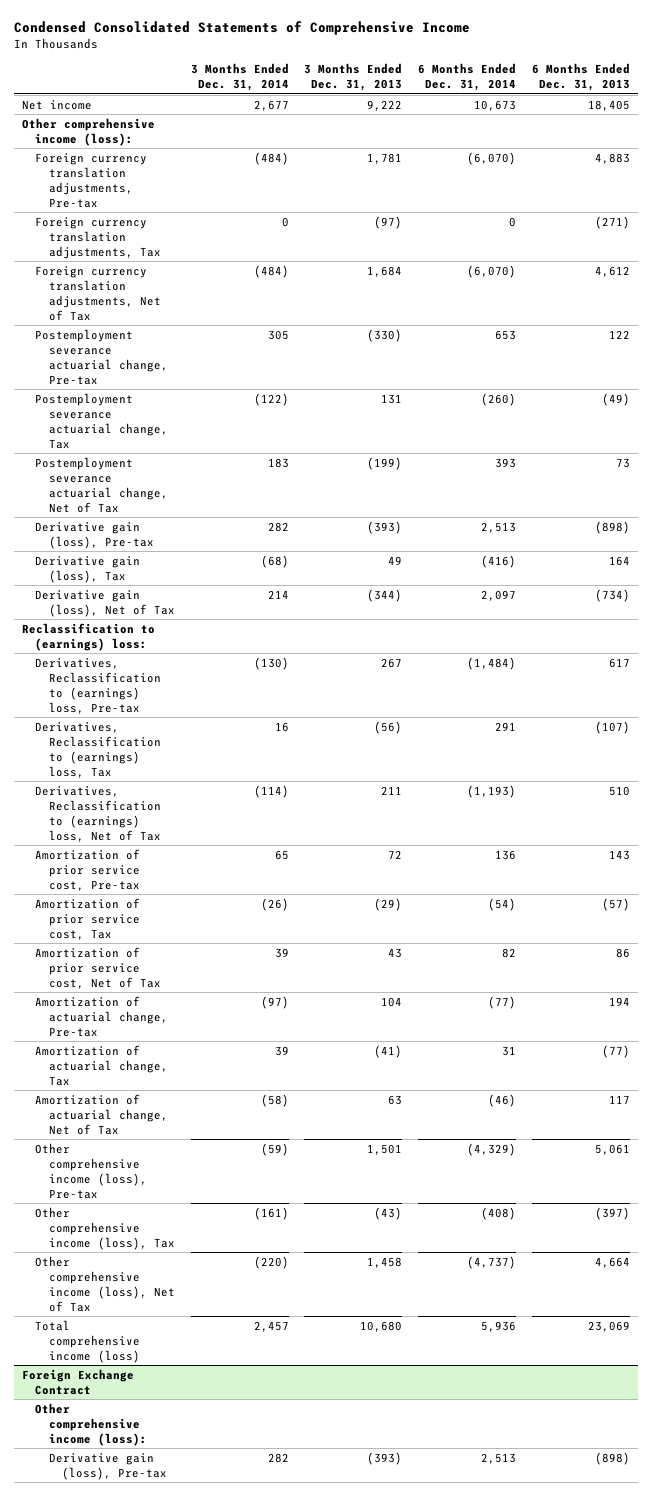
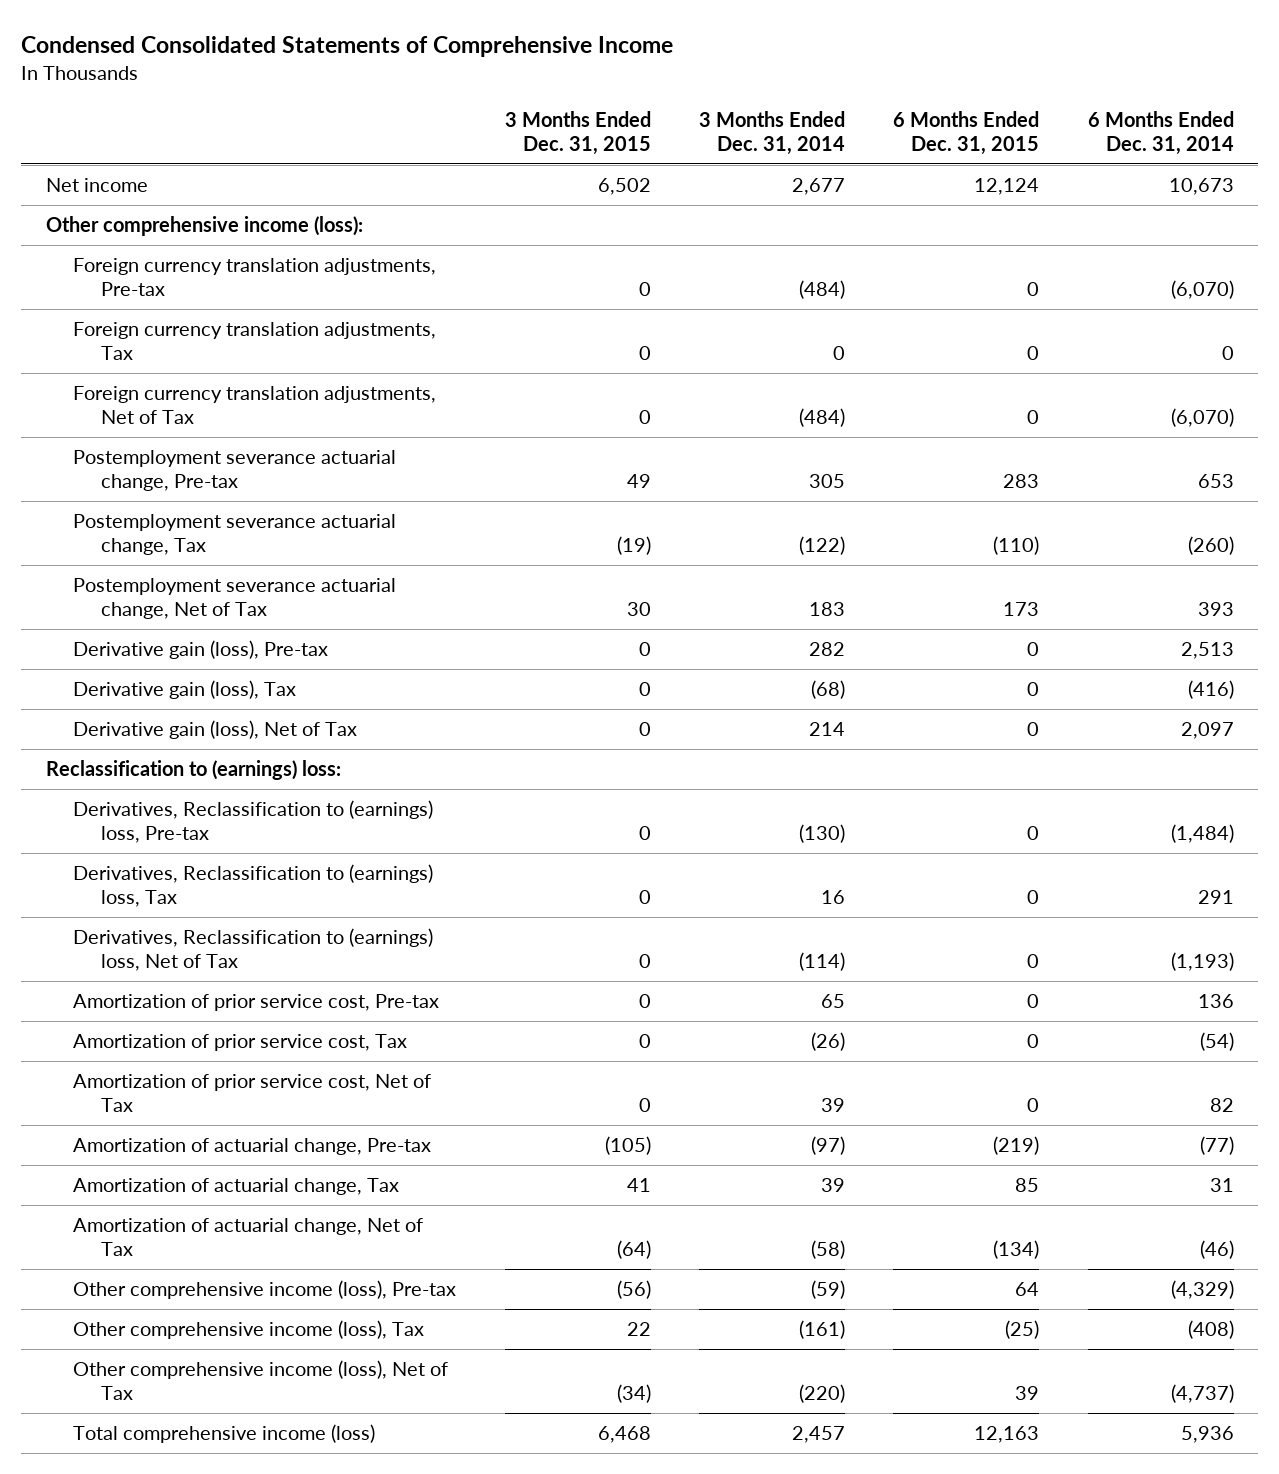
- | 3 Months Ended Dec. 31, 2014 | 3 Months Ended Dec. 31, 2013 | 6 Months Ended Dec. 31, 2014 | 6 Months Ended Dec. 31, 2013
+ | 3 Months Ended Dec. 31, 2015 | 3 Months Ended Dec. 31, 2014 | 6 Months Ended Dec. 31, 2015 | 6 Months Ended Dec. 31, 2014
- Foreign Exchange Contract
- Other comprehensive income (loss):
- Derivative gain (loss), Pre-tax | 282 | (393) | 2,513 | (898)

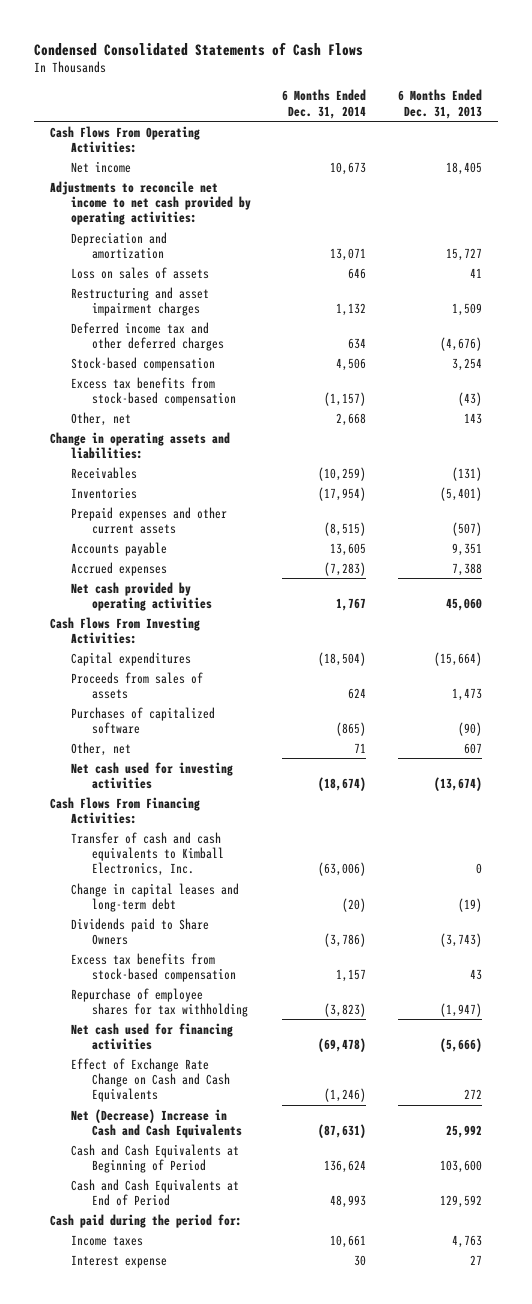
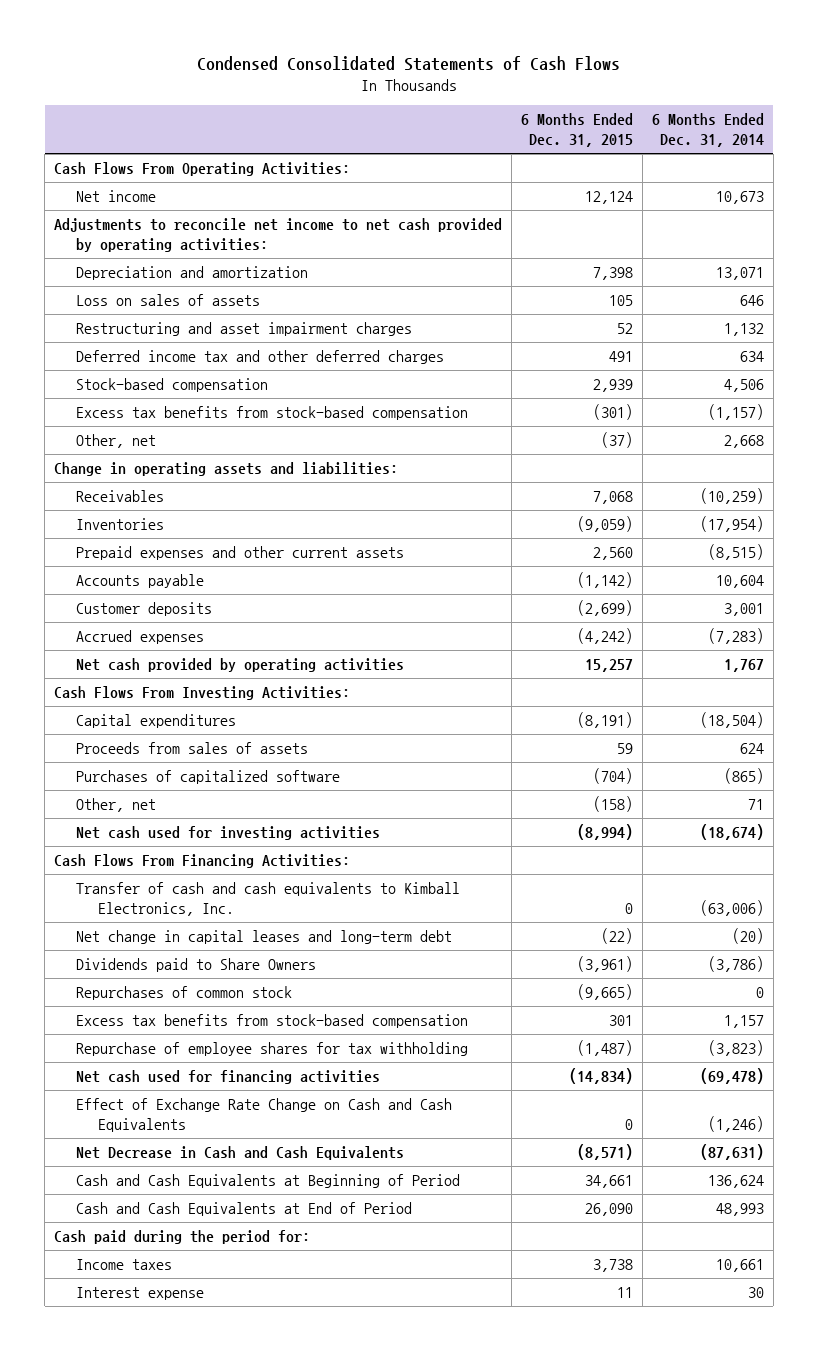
- | 6 Months Ended Dec. 31, 2014 | 6 Months Ended Dec. 31, 2013
+ | 6 Months Ended Dec. 31, 2015 | 6 Months Ended Dec. 31, 2014
- Accounts payable | 13,605 | 9,351
+ Accounts payable | (1,142) | 10,604
+ Customer deposits | (2,699) | 3,001
- Change in capital leases and long-term debt | (20) | (19)
+ Net change in capital leases and long-term debt | (22) | (20)
+ Repurchases of common stock | (9,665) | 0
- Net (Decrease) Increase in Cash and Cash Equivalents | (87,631) | 25,992
+ Net Decrease in Cash and Cash Equivalents | (8,571) | (87,631)

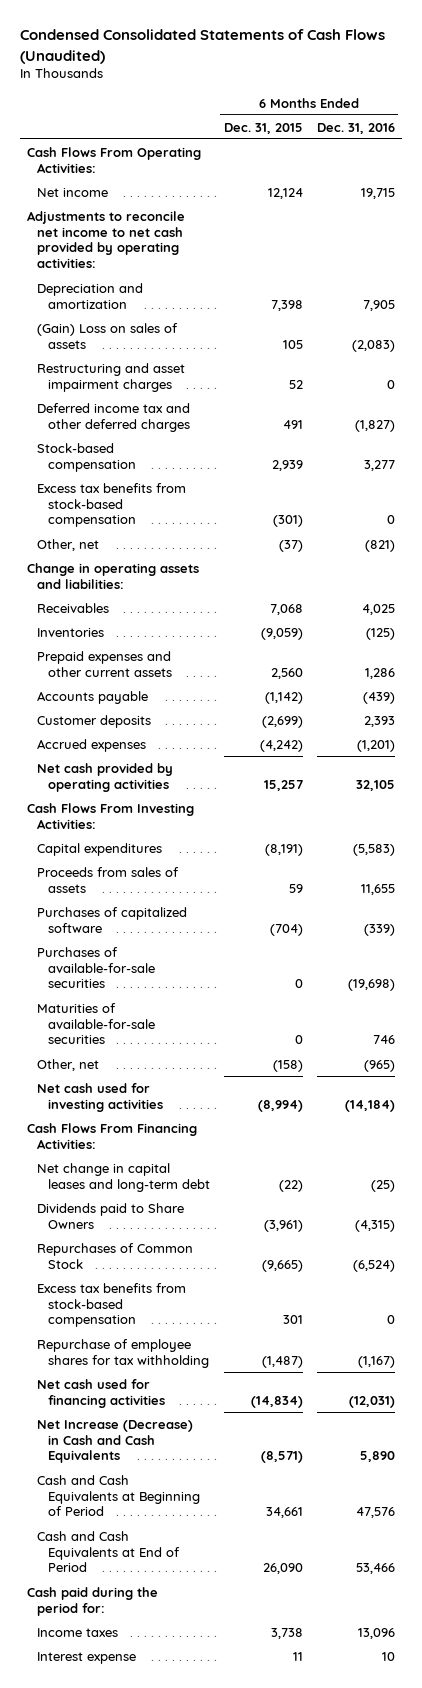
- Condensed Consolidated Statements of Cash Flows
+ Condensed Consolidated Statements of Cash Flows (Unaudited)
- | 6 Months Ended Dec. 31, 2015 | 6 Months Ended Dec. 31, 2014
+ | 6 Months Ended Dec. 31, 2015 | 6 Months Ended Dec. 31, 2016
- Loss on sales of assets | 105 | 646
+ (Gain) Loss on sales of assets | 105 | (2,083)
+ Purchases of available-for-sale securities | 0 | (19,698)
+ Maturities of available-for-sale securities | 0 | 746
- Transfer of cash and cash equivalents to Kimball Electronics, Inc. | 0 | (63,006)
- Repurchases of common stock | (9,665) | 0
+ Repurchases of Common Stock | (9,665) | (6,524)
- Effect of Exchange Rate Change on Cash and Cash Equivalents | 0 | (1,246)
- Net Decrease in Cash and Cash Equivalents | (8,571) | (87,631)
+ Net Increase (Decrease) in Cash and Cash Equivalents | (8,571) | 5,890

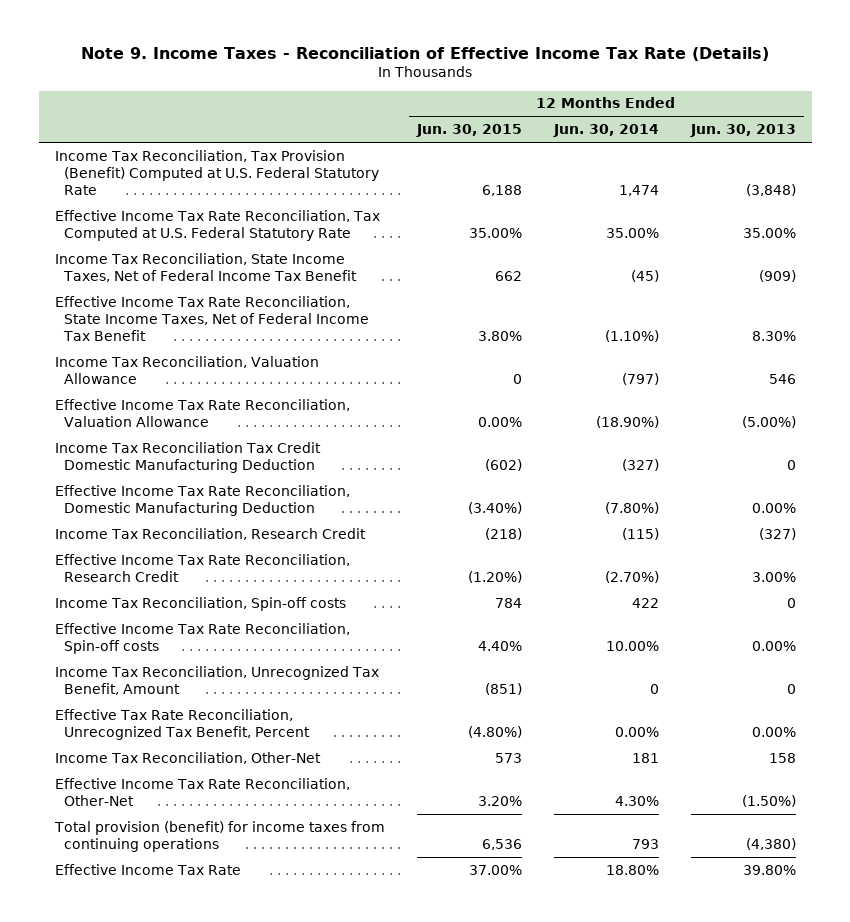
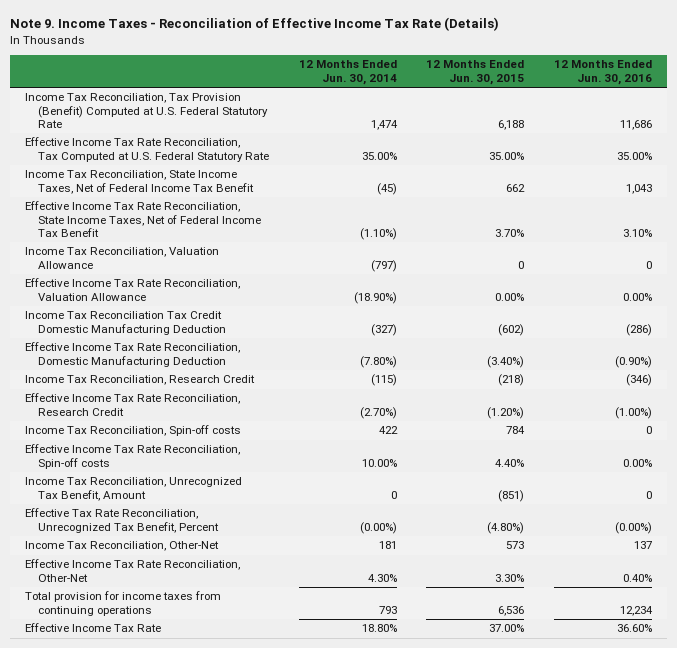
- | 12 Months Ended Jun. 30, 2015 | 12 Months Ended Jun. 30, 2014 | 12 Months Ended Jun. 30, 2013
+ | 12 Months Ended Jun. 30, 2014 | 12 Months Ended Jun. 30, 2015 | 12 Months Ended Jun. 30, 2016
- Effective Income Tax Rate Reconciliation, State Income Taxes, Net of Federal Income Tax Benefit | 3.80% | (1.10%) | 8.30%
+ Effective Income Tax Rate Reconciliation, State Income Taxes, Net of Federal Income Tax Benefit | (1.10%) | 3.70% | 3.10%
- Effective Tax Rate Reconciliation, Unrecognized Tax Benefit, Percent | (4.80%) | 0.00% | 0.00%
+ Effective Tax Rate Reconciliation, Unrecognized Tax Benefit, Percent | (0.00%) | (4.80%) | (0.00%)
- Effective Income Tax Rate Reconciliation, Other-Net | 3.20% | 4.30% | (1.50%)
- Total provision (benefit) for income taxes from continuing operations | 6,536 | 793 | (4,380)
+ Effective Income Tax Rate Reconciliation, Other-Net | 4.30% | 3.30% | 0.40%
+ Total provision for income taxes from continuing operations | 793 | 6,536 | 12,234

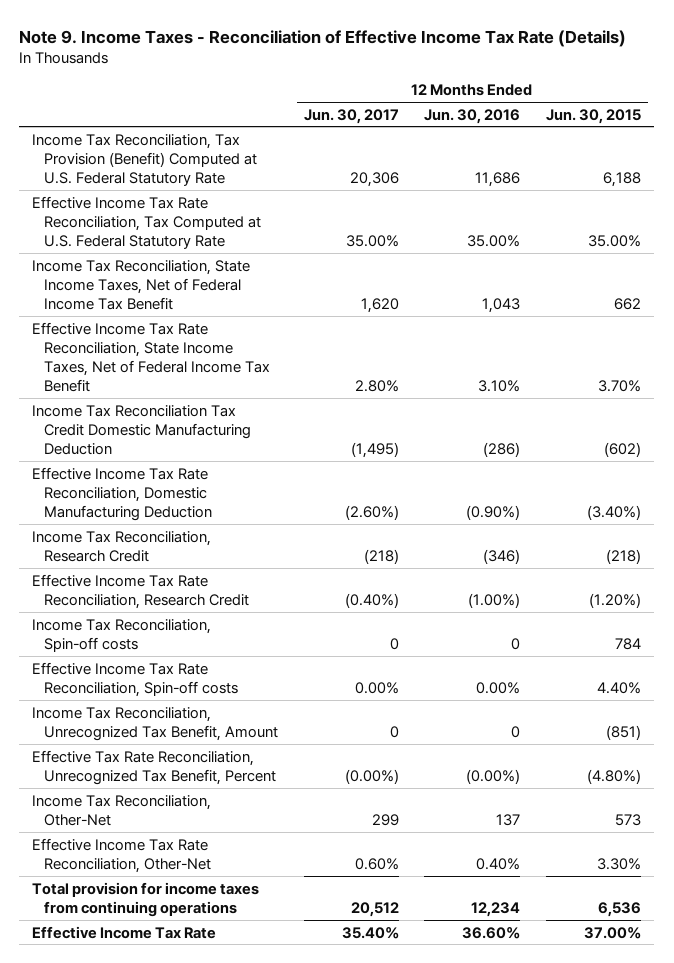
- | 12 Months Ended Jun. 30, 2014 | 12 Months Ended Jun. 30, 2015 | 12 Months Ended Jun. 30, 2016
+ | 12 Months Ended Jun. 30, 2017 | 12 Months Ended Jun. 30, 2016 | 12 Months Ended Jun. 30, 2015
- Income Tax Reconciliation, Valuation Allowance | (797) | 0 | 0
- Effective Income Tax Rate Reconciliation, Valuation Allowance | (18.90%) | 0.00% | 0.00%

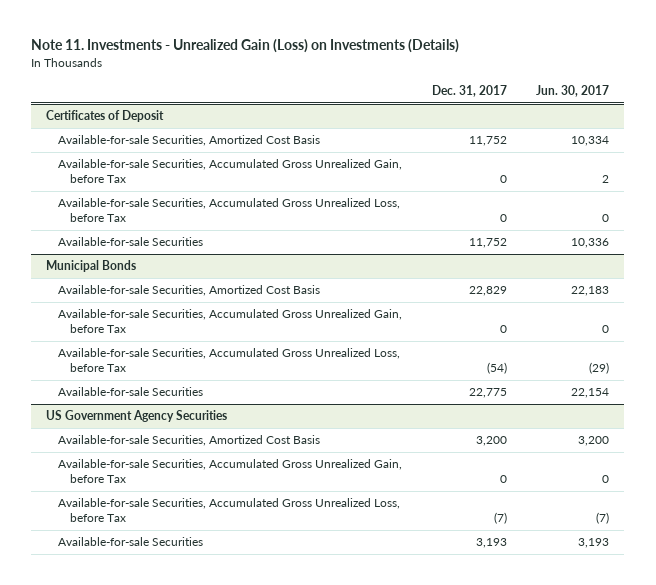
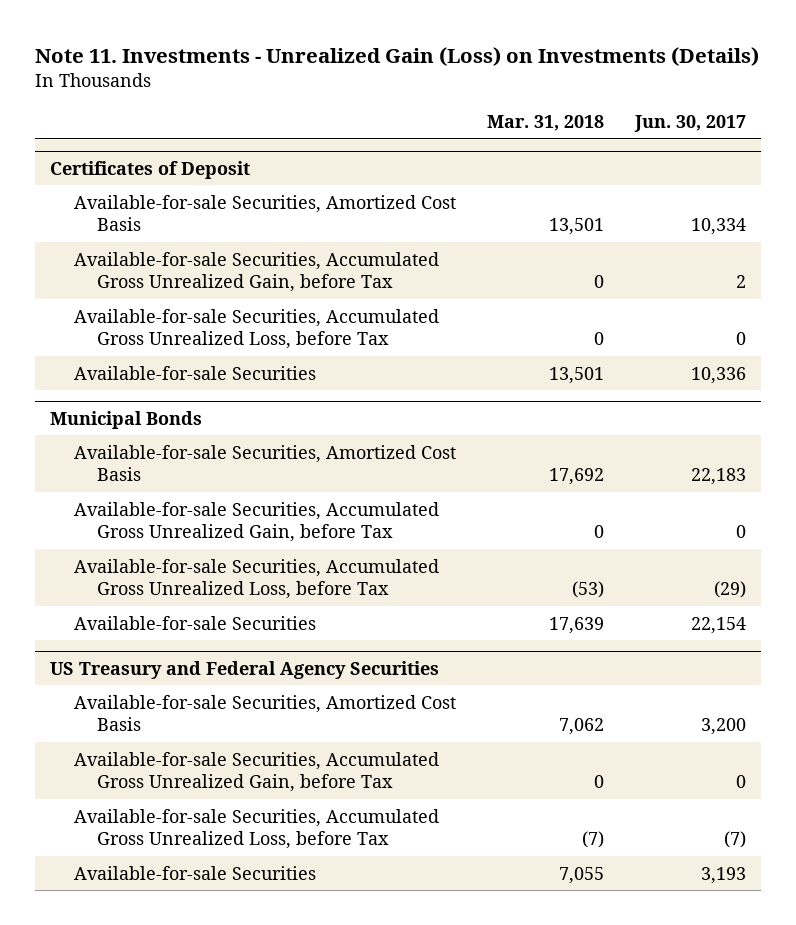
- | Dec. 31, 2017 | Jun. 30, 2017
+ | Mar. 31, 2018 | Jun. 30, 2017
- US Government Agency Securities
+ US Treasury and Federal Agency Securities

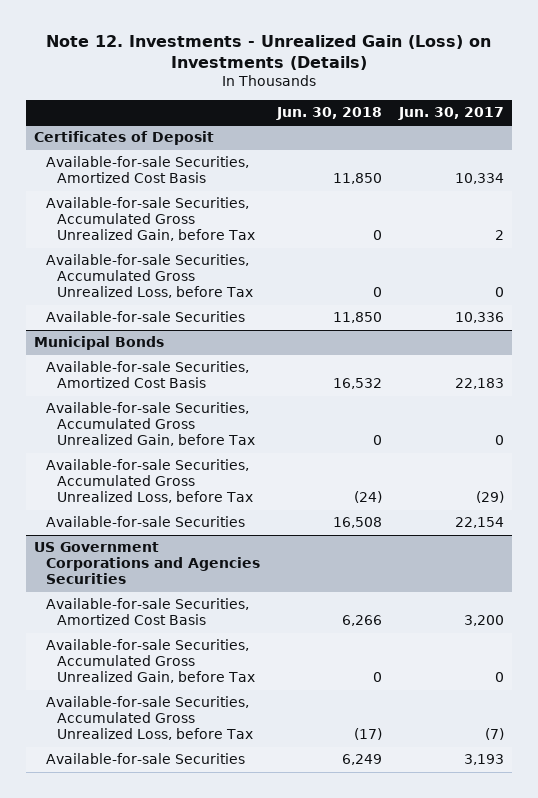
- Note 11. Investments - Unrealized Gain (Loss) on Investments (Details)
+ Note 12. Investments - Unrealized Gain (Loss) on Investments (Details)
- | Mar. 31, 2018 | Jun. 30, 2017
+ | Jun. 30, 2018 | Jun. 30, 2017
- US Treasury and Federal Agency Securities
+ US Government Corporations and Agencies Securities

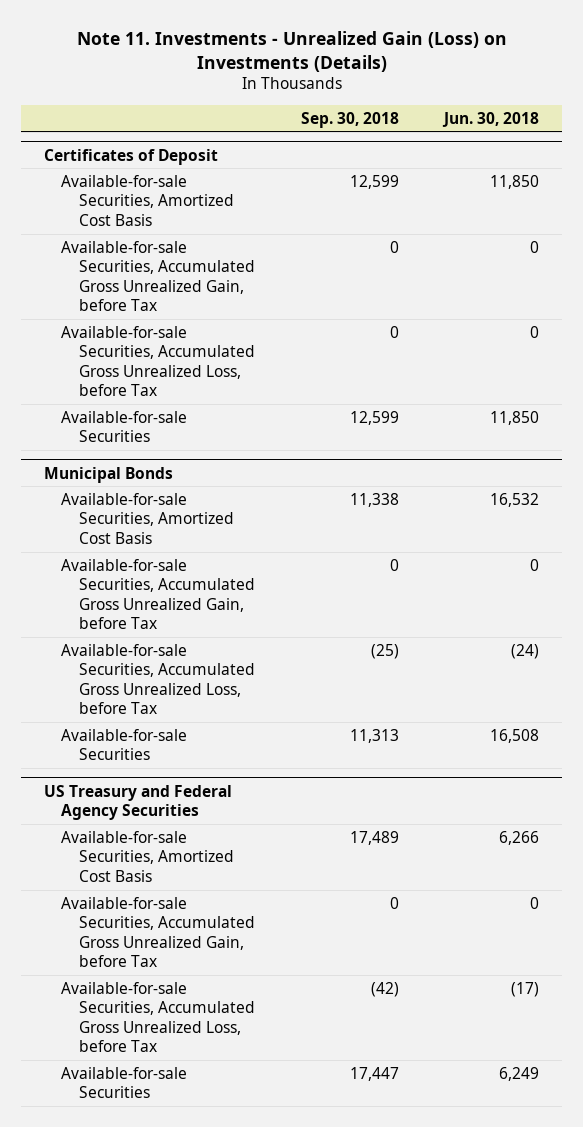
- Note 12. Investments - Unrealized Gain (Loss) on Investments (Details)
+ Note 11. Investments - Unrealized Gain (Loss) on Investments (Details)
- | Jun. 30, 2018 | Jun. 30, 2017
+ | Sep. 30, 2018 | Jun. 30, 2018
- US Government Corporations and Agencies Securities
+ US Treasury and Federal Agency Securities

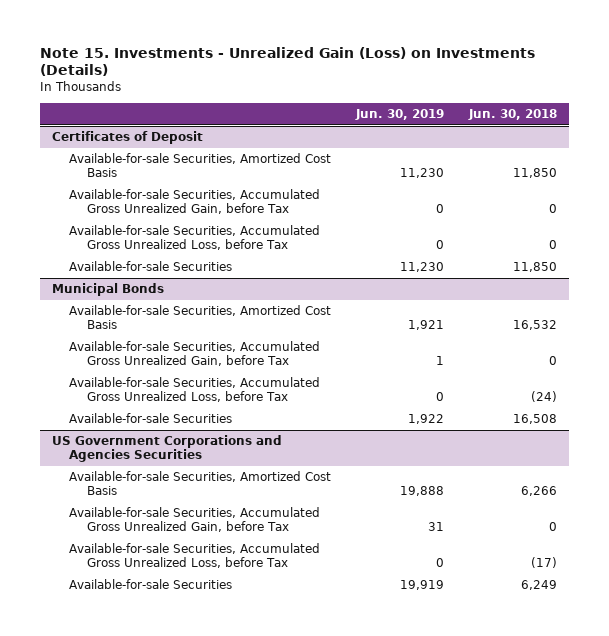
- Note 11. Investments - Unrealized Gain (Loss) on Investments (Details)
+ Note 15. Investments - Unrealized Gain (Loss) on Investments (Details)
- | Sep. 30, 2018 | Jun. 30, 2018
+ | Jun. 30, 2019 | Jun. 30, 2018
- US Treasury and Federal Agency Securities
+ US Government Corporations and Agencies Securities

